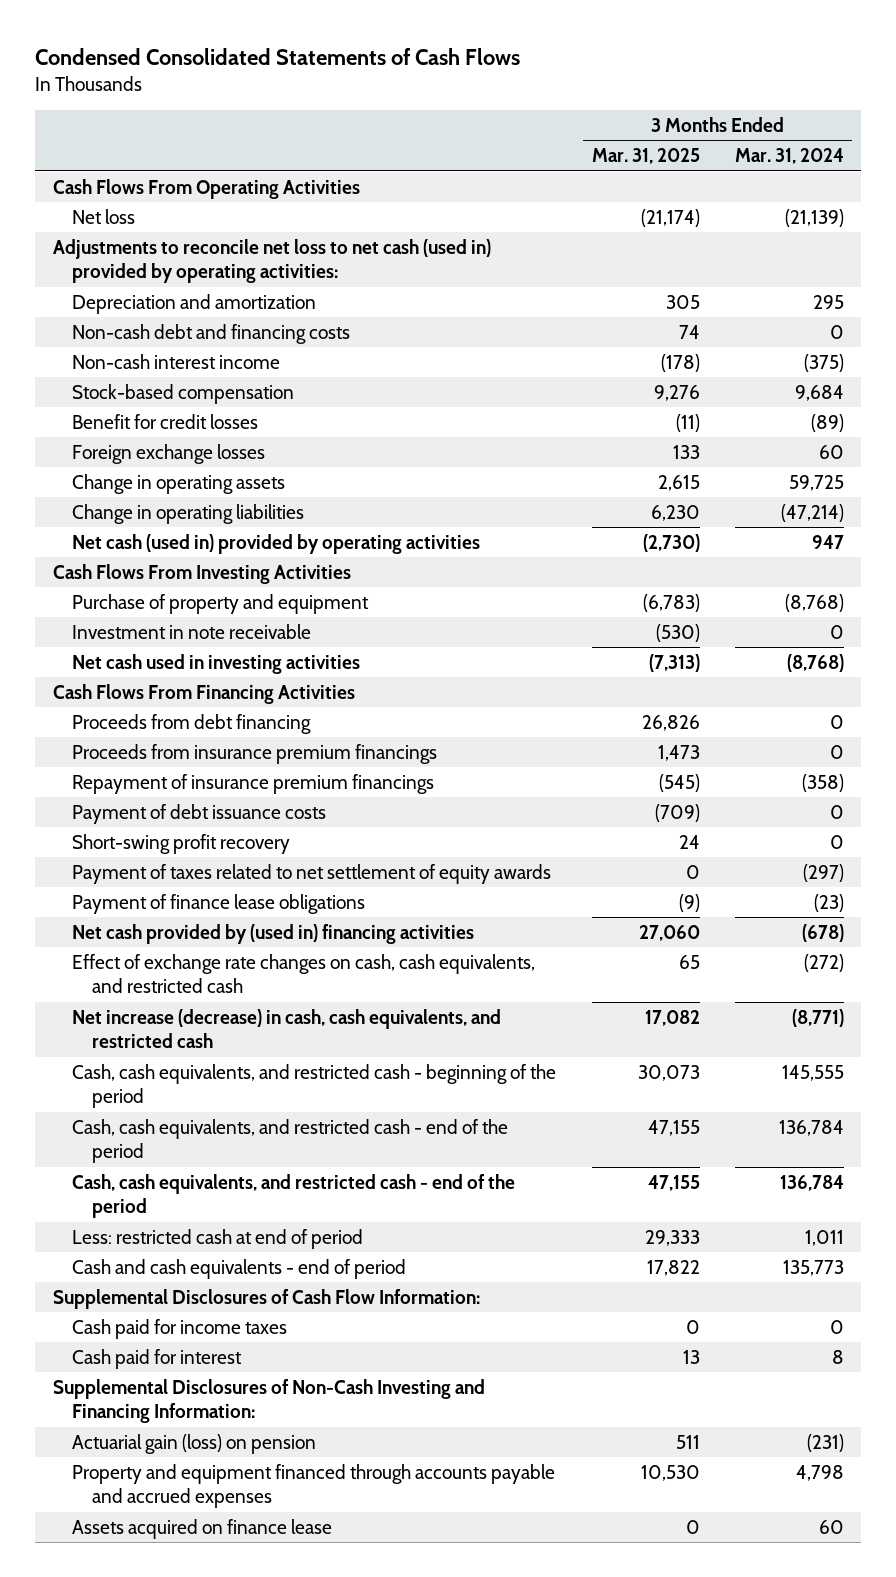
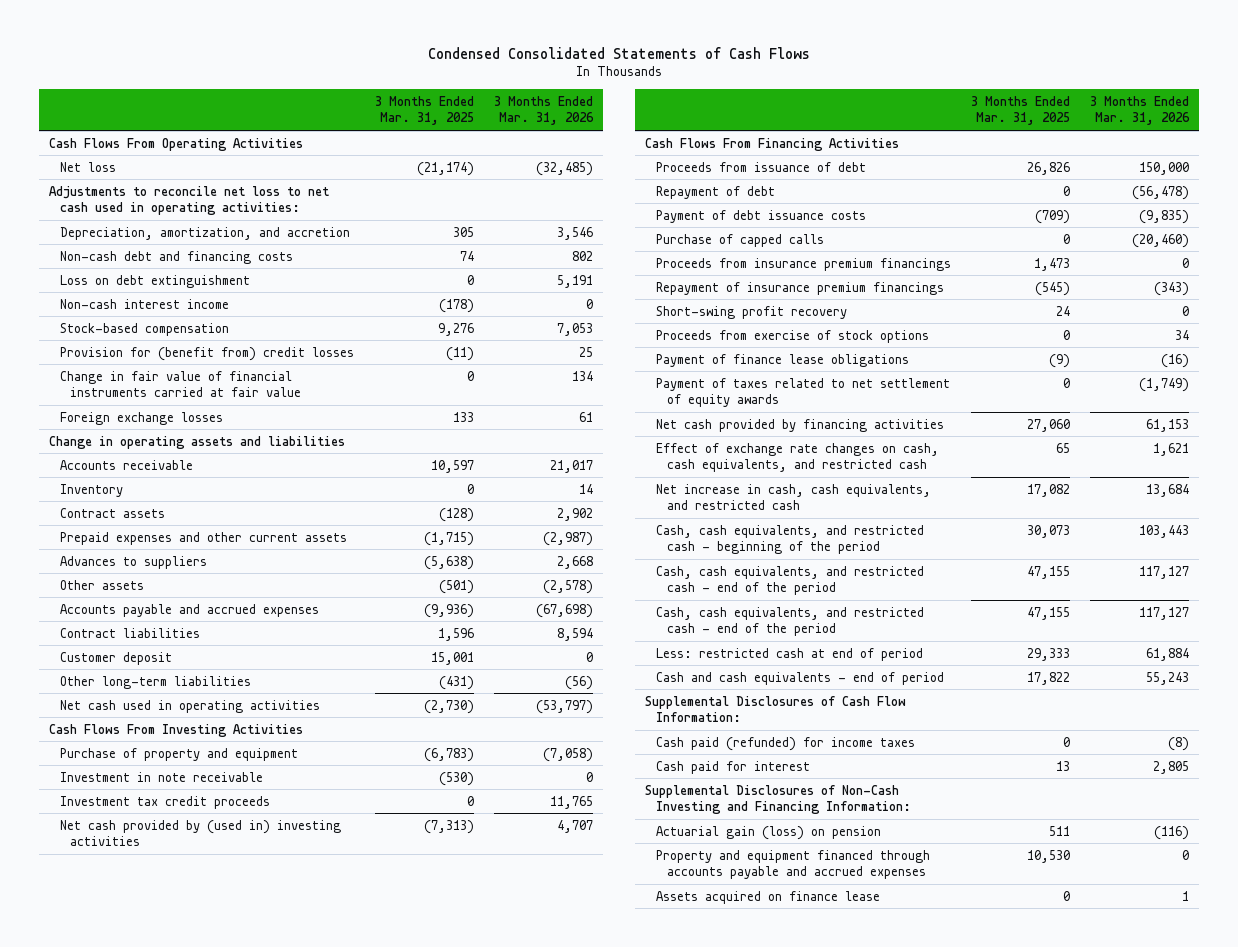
- | 3 Months Ended Mar. 31, 2025 | 3 Months Ended Mar. 31, 2024
+ | 3 Months Ended Mar. 31, 2025 | 3 Months Ended Mar. 31, 2026
- Adjustments to reconcile net loss to net cash (used in) provided by operating activities:
- Depreciation and amortization | 305 | 295
+ Adjustments to reconcile net loss to net cash used in operating activities:
+ Depreciation, amortization, and accretion | 305 | 3,546
+ Loss on debt extinguishment | 0 | 5,191
- Benefit for credit losses | (11) | (89)
+ Provision for (benefit from) credit losses | (11) | 25
+ Change in fair value of financial instruments carried at fair value | 0 | 134
- Change in operating assets | 2,615 | 59,725
- Change in operating liabilities | 6,230 | (47,214)
- Net cash (used in) provided by operating activities | (2,730) | 947
+ Change in operating assets and liabilities
+ Accounts receivable | 10,597 | 21,017
+ Inventory | 0 | 14
+ Contract assets | (128) | 2,902
+ Prepaid expenses and other current assets | (1,715) | (2,987)
+ Advances to suppliers | (5,638) | 2,668
+ Other assets | (501) | (2,578)
+ Accounts payable and accrued expenses | (9,936) | (67,698)
+ Contract liabilities | 1,596 | 8,594
+ Customer deposit | 15,001 | 0
+ Other long-term liabilities | (431) | (56)
+ Net cash used in operating activities | (2,730) | (53,797)
- Net cash used in investing activities | (7,313) | (8,768)
+ Investment tax credit proceeds | 0 | 11,765
+ Net cash provided by (used in) investing activities | (7,313) | 4,707
- Proceeds from debt financing | 26,826 | 0
+ Proceeds from issuance of debt | 26,826 | 150,000
+ Repayment of debt | 0 | (56,478)
moved up: Payment of debt issuance costs | (709) | (9,835)
+ Purchase of capped calls | 0 | (20,460)
+ Proceeds from exercise of stock options | 0 | 34
- Net cash provided by (used in) financing activities | 27,060 | (678)
moved down: Payment of taxes related to net settlement of equity awards | 0 | (1,749)
+ Net cash provided by financing activities | 27,060 | 61,153
- Net increase (decrease) in cash, cash equivalents, and restricted cash | 17,082 | (8,771)
+ Net increase in cash, cash equivalents, and restricted cash | 17,082 | 13,684
- Cash paid for income taxes | 0 | 0
+ Cash paid (refunded) for income taxes | 0 | (8)

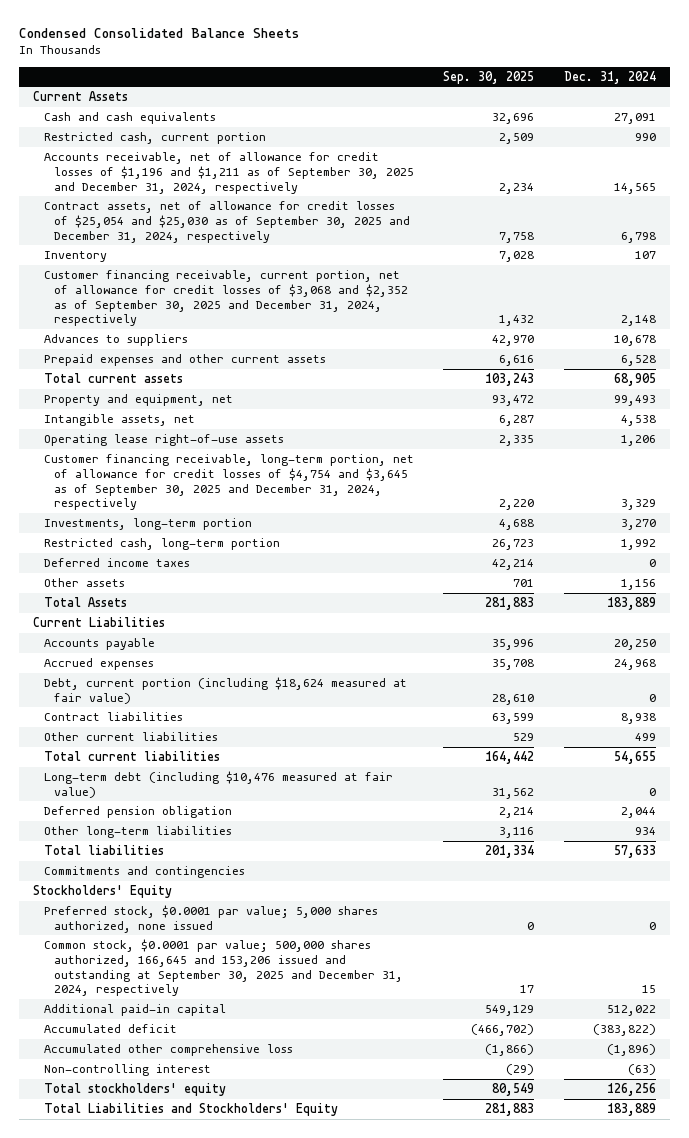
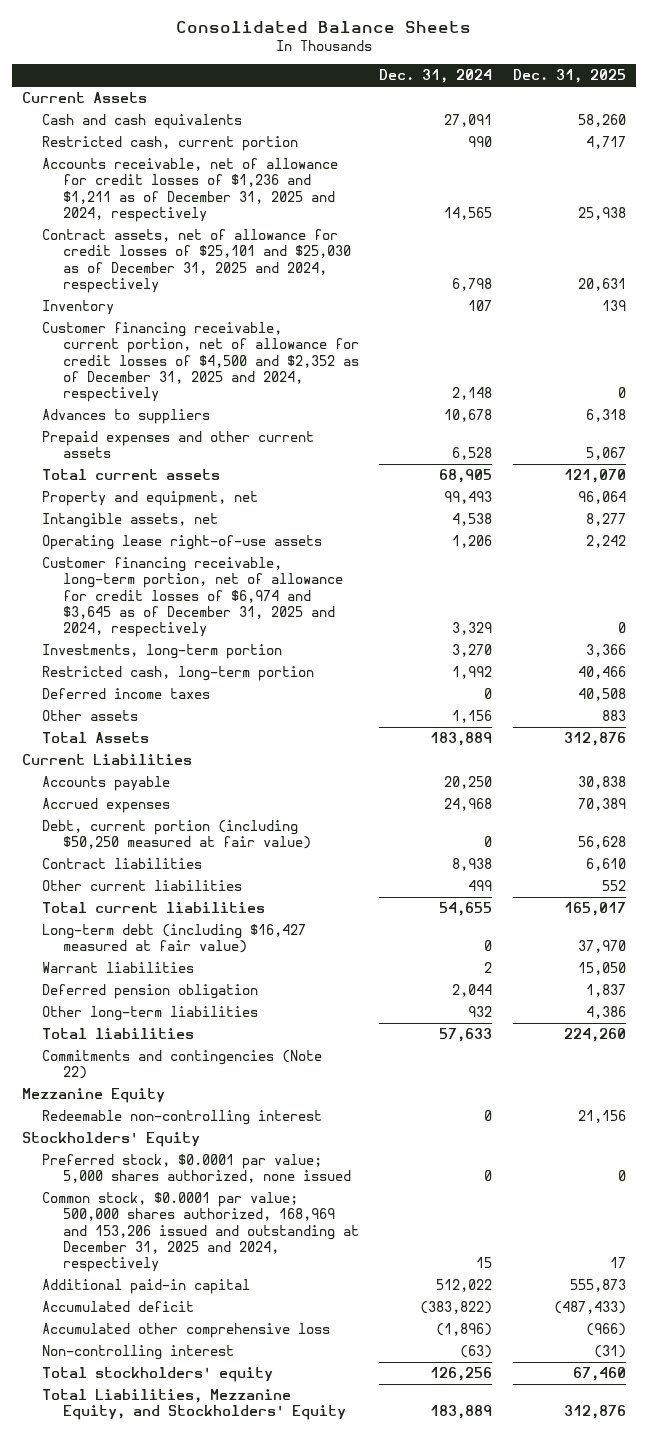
- Condensed Consolidated Balance Sheets
+ Consolidated Balance Sheets
- | Sep. 30, 2025 | Dec. 31, 2024
+ | Dec. 31, 2024 | Dec. 31, 2025
- Accounts receivable, net of allowance for credit losses of $1,196 and $1,211 as of September 30, 2025 and December 31, 2024, respectively | 2,234 | 14,565
- Contract assets, net of allowance for credit losses of $25,054 and $25,030 as of September 30, 2025 and December 31, 2024, respectively | 7,758 | 6,798
+ Accounts receivable, net of allowance for credit losses of $1,236 and $1,211 as of December 31, 2025 and 2024, respectively | 14,565 | 25,938
+ Contract assets, net of allowance for credit losses of $25,101 and $25,030 as of December 31, 2025 and 2024, respectively | 6,798 | 20,631
- Customer financing receivable, current portion, net of allowance for credit losses of $3,068 and $2,352 as of September 30, 2025 and December 31, 2024, respectively | 1,432 | 2,148
+ Customer financing receivable, current portion, net of allowance for credit losses of $4,500 and $2,352 as of December 31, 2025 and 2024, respectively | 2,148 | 0
- Customer financing receivable, long-term portion, net of allowance for credit losses of $4,754 and $3,645 as of September 30, 2025 and December 31, 2024, respectively | 2,220 | 3,329
+ Customer financing receivable, long-term portion, net of allowance for credit losses of $6,974 and $3,645 as of December 31, 2025 and 2024, respectively | 3,329 | 0
- Debt, current portion (including $18,624 measured at fair value) | 28,610 | 0
+ Debt, current portion (including $50,250 measured at fair value) | 0 | 56,628
- Long-term debt (including $10,476 measured at fair value) | 31,562 | 0
+ Long-term debt (including $16,427 measured at fair value) | 0 | 37,970
+ Warrant liabilities | 2 | 15,050
- Other long-term liabilities | 3,116 | 934
+ Other long-term liabilities | 932 | 4,386
- Commitments and contingencies
+ Commitments and contingencies (Note 22)
+ Mezzanine Equity
+ Redeemable non-controlling interest | 0 | 21,156
- Common stock, $0.0001 par value; 500,000 shares authorized, 166,645 and 153,206 issued and outstanding at September 30, 2025 and December 31, 2024, respectively | 17 | 15
+ Common stock, $0.0001 par value; 500,000 shares authorized, 168,969 and 153,206 issued and outstanding at December 31, 2025 and 2024, respectively | 15 | 17
- Total Liabilities and Stockholders' Equity | 281,883 | 183,889
+ Total Liabilities, Mezzanine Equity, and Stockholders' Equity | 183,889 | 312,876

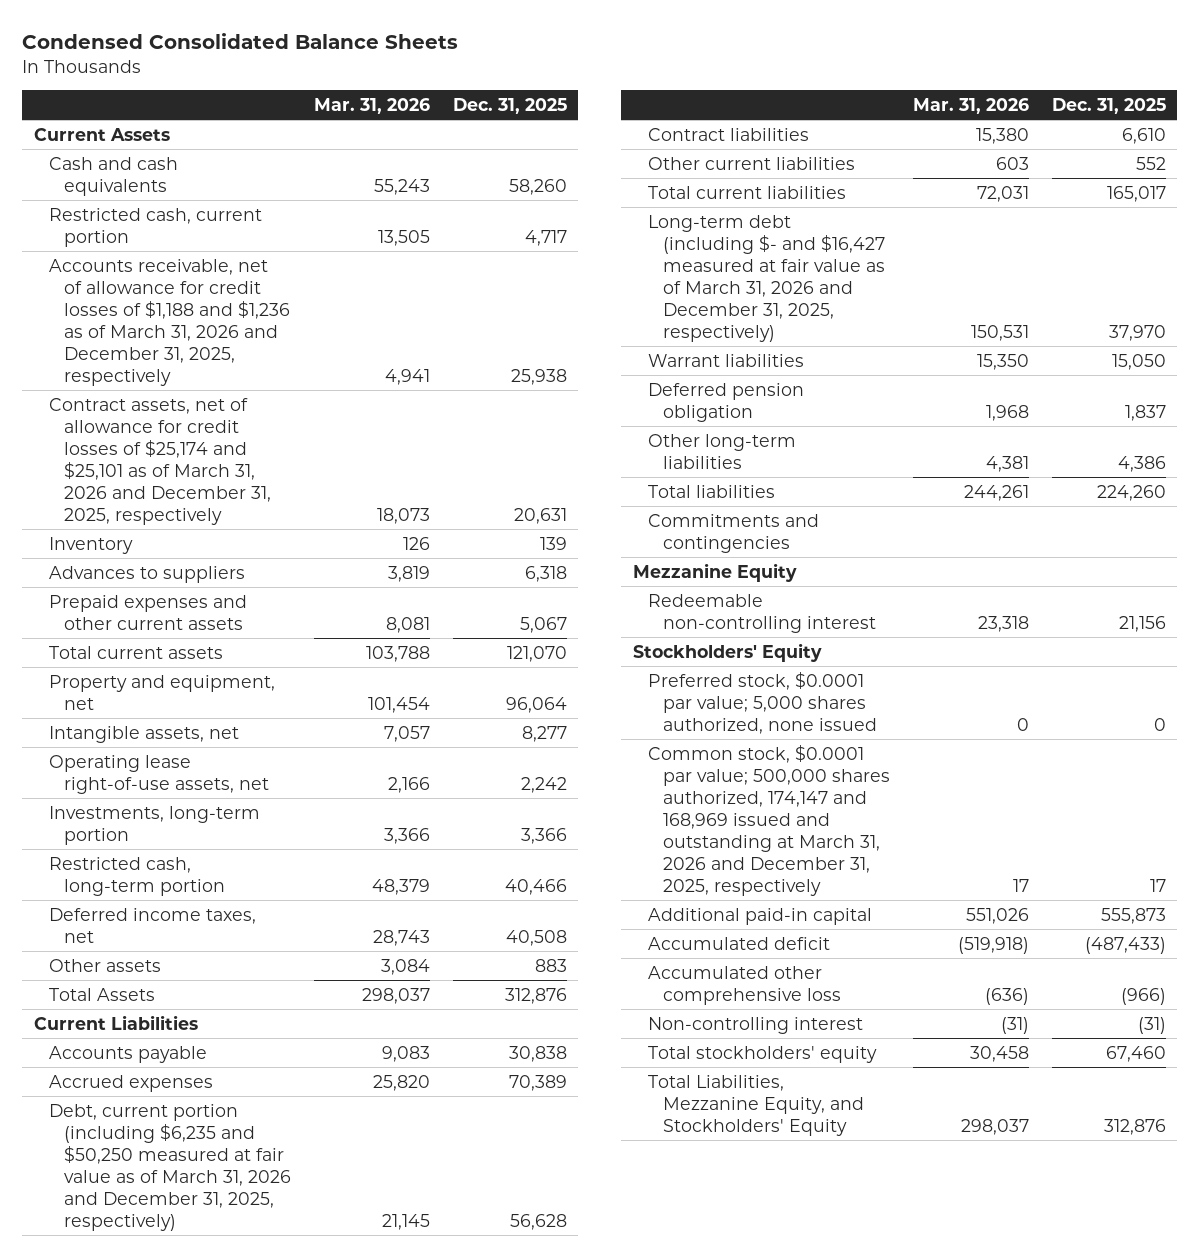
- Consolidated Balance Sheets
+ Condensed Consolidated Balance Sheets
- | Dec. 31, 2024 | Dec. 31, 2025
+ | Mar. 31, 2026 | Dec. 31, 2025
- Accounts receivable, net of allowance for credit losses of $1,236 and $1,211 as of December 31, 2025 and 2024, respectively | 14,565 | 25,938
- Contract assets, net of allowance for credit losses of $25,101 and $25,030 as of December 31, 2025 and 2024, respectively | 6,798 | 20,631
+ Accounts receivable, net of allowance for credit losses of $1,188 and $1,236 as of March 31, 2026 and December 31, 2025, respectively | 4,941 | 25,938
+ Contract assets, net of allowance for credit losses of $25,174 and $25,101 as of March 31, 2026 and December 31, 2025, respectively | 18,073 | 20,631
- Customer financing receivable, current portion, net of allowance for credit losses of $4,500 and $2,352 as of December 31, 2025 and 2024, respectively | 2,148 | 0
- Operating lease right-of-use assets | 1,206 | 2,242
- Customer financing receivable, long-term portion, net of allowance for credit losses of $6,974 and $3,645 as of December 31, 2025 and 2024, respectively | 3,329 | 0
+ Operating lease right-of-use assets, net | 2,166 | 2,242
- Deferred income taxes | 0 | 40,508
+ Deferred income taxes, net | 28,743 | 40,508
- Debt, current portion (including $50,250 measured at fair value) | 0 | 56,628
+ Debt, current portion (including $6,235 and $50,250 measured at fair value as of March 31, 2026 and December 31, 2025, respectively) | 21,145 | 56,628
- Long-term debt (including $16,427 measured at fair value) | 0 | 37,970
+ Long-term debt (including $- and $16,427 measured at fair value as of March 31, 2026 and December 31, 2025, respectively) | 150,531 | 37,970
- Commitments and contingencies (Note 22)
+ Commitments and contingencies
- Common stock, $0.0001 par value; 500,000 shares authorized, 168,969 and 153,206 issued and outstanding at December 31, 2025 and 2024, respectively | 15 | 17
+ Common stock, $0.0001 par value; 500,000 shares authorized, 174,147 and 168,969 issued and outstanding at March 31, 2026 and December 31, 2025, respectively | 17 | 17

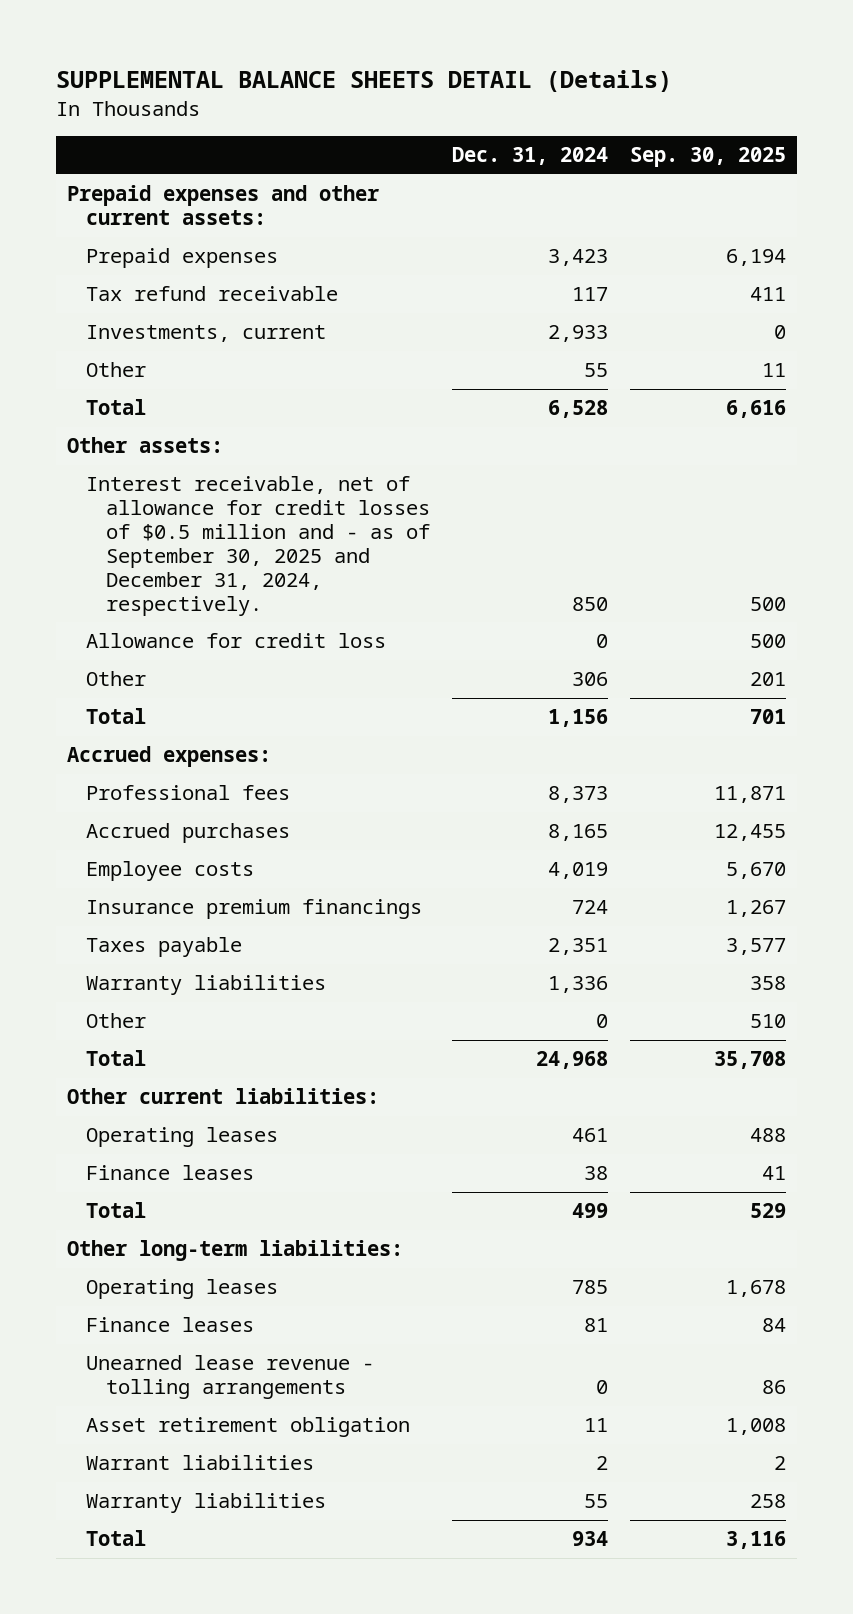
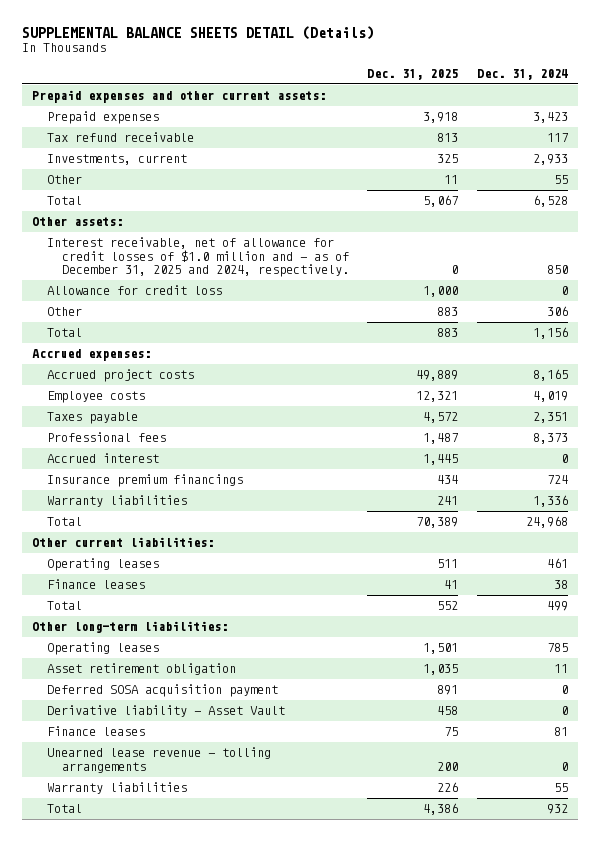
- | Dec. 31, 2024 | Sep. 30, 2025
+ | Dec. 31, 2025 | Dec. 31, 2024
- Interest receivable, net of allowance for credit losses of $0.5 million and - as of September 30, 2025 and December 31, 2024, respectively. | 850 | 500
+ Interest receivable, net of allowance for credit losses of $1.0 million and - as of December 31, 2025 and 2024, respectively. | 0 | 850
- Accrued purchases | 8,165 | 12,455
+ Accrued project costs | 49,889 | 8,165
moved down: Professional fees | 1,487 | 8,373
+ Accrued interest | 1,445 | 0
moved down: Insurance premium financings | 434 | 724
- Other | 0 | 510
moved up: Asset retirement obligation | 1,035 | 11
+ Deferred SOSA acquisition payment | 891 | 0
+ Derivative liability - Asset Vault | 458 | 0
- Warrant liabilities | 2 | 2
- Total | 934 | 3,116
+ Total | 4,386 | 932

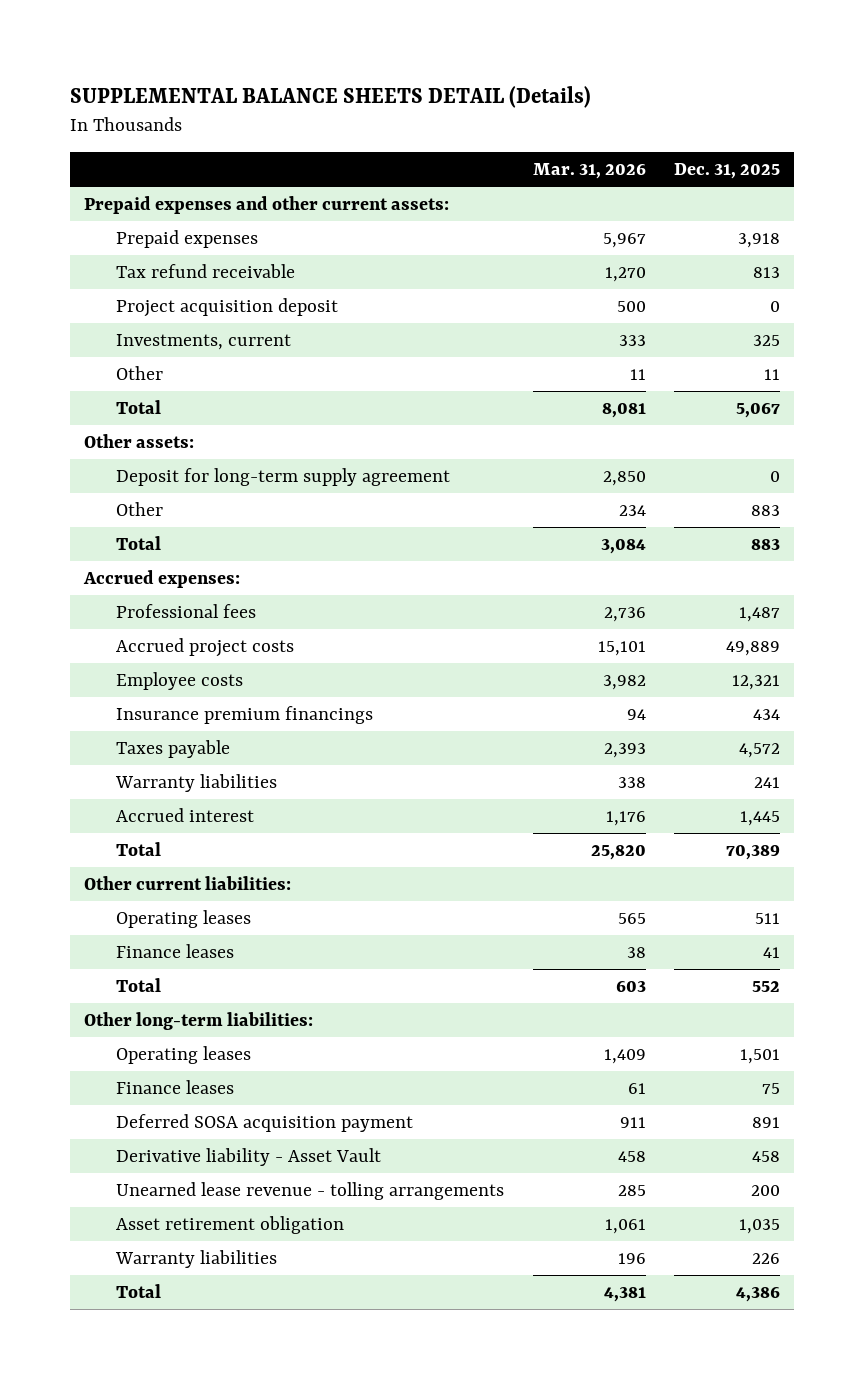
- | Dec. 31, 2025 | Dec. 31, 2024
+ | Mar. 31, 2026 | Dec. 31, 2025
+ Project acquisition deposit | 500 | 0
- Interest receivable, net of allowance for credit losses of $1.0 million and - as of December 31, 2025 and 2024, respectively. | 0 | 850
- Allowance for credit loss | 1,000 | 0
+ Deposit for long-term supply agreement | 2,850 | 0
moved up: Professional fees | 2,736 | 1,487
moved down: Taxes payable | 2,393 | 4,572
moved down: Accrued interest | 1,176 | 1,445
moved up: Finance leases | 61 | 75
moved down: Asset retirement obligation | 1,061 | 1,035

